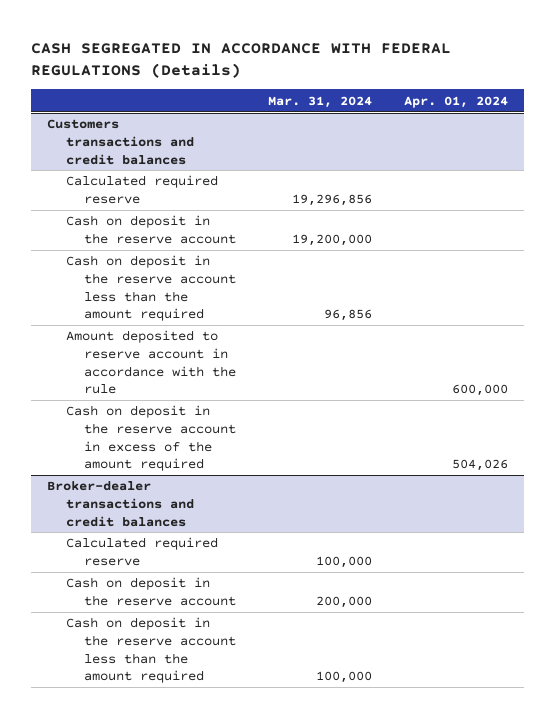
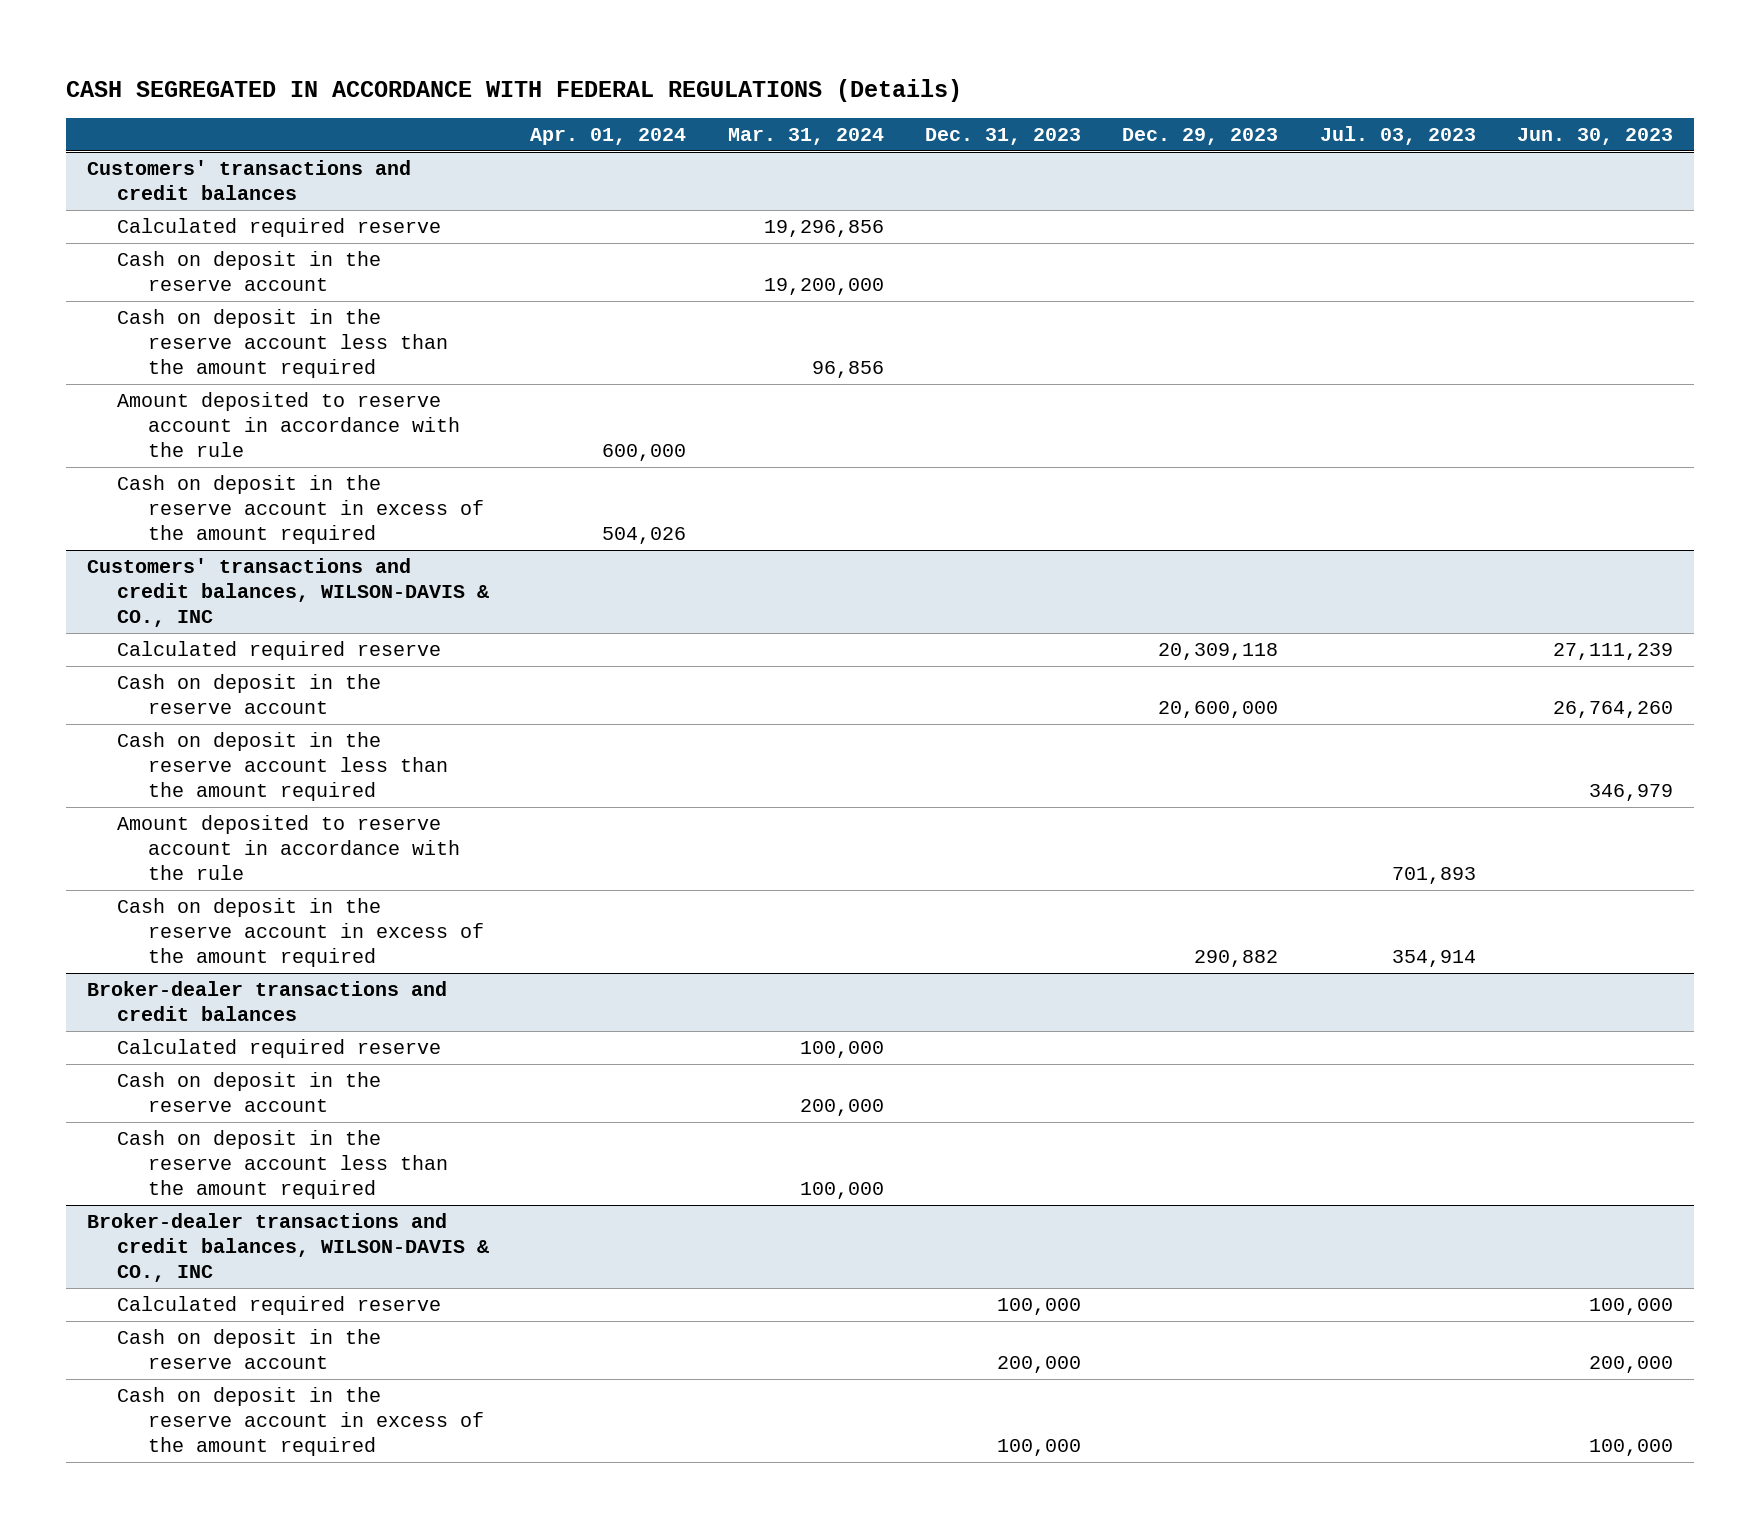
- | Mar. 31, 2024 | Apr. 01, 2024
+ | Apr. 01, 2024 | Mar. 31, 2024 | Dec. 31, 2023 | Dec. 29, 2023 | Jul. 03, 2023 | Jun. 30, 2023
- Customers transactions and credit balances
+ Customers' transactions and credit balances
+ Customers' transactions and credit balances, WILSON-DAVIS & CO., INC
+ Calculated required reserve | | | | 20,309,118 | | 27,111,239
+ Cash on deposit in the reserve account | | | | 20,600,000 | | 26,764,260
+ Cash on deposit in the reserve account less than the amount required | | | | | | 346,979
+ Amount deposited to reserve account in accordance with the rule | | | | | 701,893 |
+ Cash on deposit in the reserve account in excess of the amount required | | | | 290,882 | 354,914 |
+ Broker-dealer transactions and credit balances, WILSON-DAVIS & CO., INC
+ Calculated required reserve | | | 100,000 | | | 100,000
+ Cash on deposit in the reserve account | | | 200,000 | | | 200,000
+ Cash on deposit in the reserve account in excess of the amount required | | | 100,000 | | | 100,000

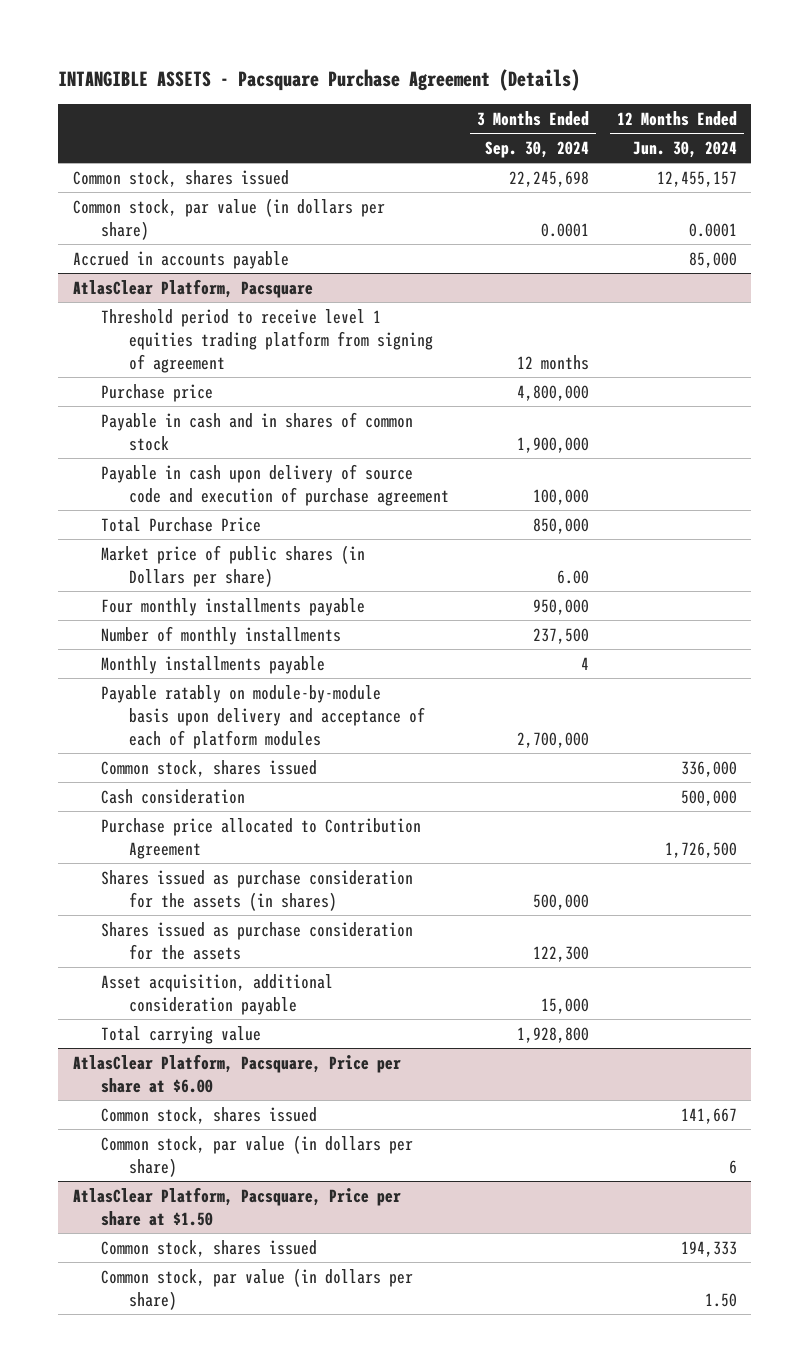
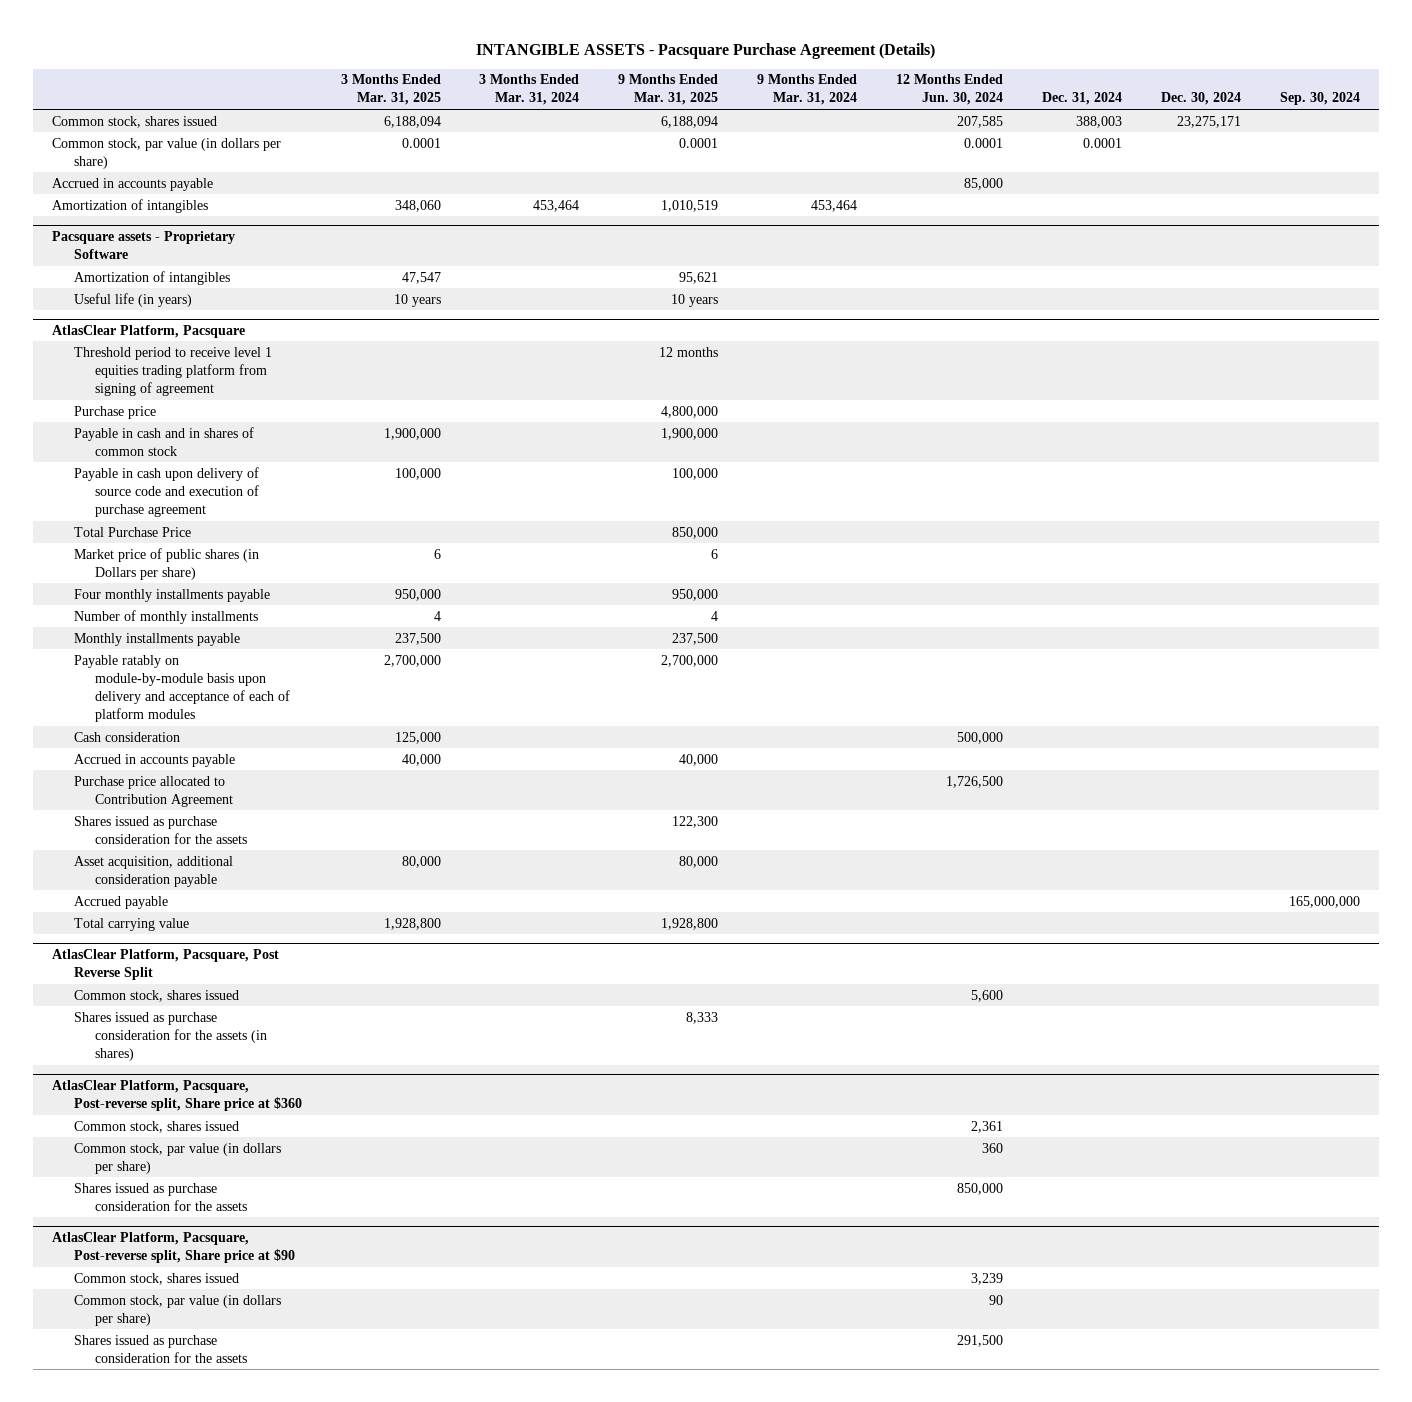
- | 3 Months Ended Sep. 30, 2024 | 12 Months Ended Jun. 30, 2024
+ | 3 Months Ended Mar. 31, 2025 | 3 Months Ended Mar. 31, 2024 | 9 Months Ended Mar. 31, 2025 | 9 Months Ended Mar. 31, 2024 | 12 Months Ended Jun. 30, 2024 | Dec. 31, 2024 | Dec. 30, 2024 | Sep. 30, 2024
- Common stock, shares issued | 22,245,698 | 12,455,157
+ Common stock, shares issued | 6,188,094 | | 6,188,094 | | 207,585 | 388,003 | 23,275,171 |
+ Amortization of intangibles | 348,060 | 453,464 | 1,010,519 | 453,464 | | | |
+ Pacsquare assets - Proprietary Software
+ Amortization of intangibles | 47,547 | | 95,621 | | | | |
+ Useful life (in years) | 10 years | | 10 years | | | | |
@ AtlasClear Platform, Pacsquare
- Common stock, shares issued | | 336,000
+ Accrued in accounts payable | 40,000 | | 40,000 | | | | |
- Shares issued as purchase consideration for the assets (in shares) | 500,000 |
+ Accrued payable | | | | | | | | 165,000,000
- AtlasClear Platform, Pacsquare, Price per share at $6.00
- Common stock, shares issued | | 141,667
- Common stock, par value (in dollars per share) | | 6
- AtlasClear Platform, Pacsquare, Price per share at $1.50
- Common stock, shares issued | | 194,333
- Common stock, par value (in dollars per share) | | 1.50
+ AtlasClear Platform, Pacsquare, Post Reverse Split
+ Common stock, shares issued | | | | | 5,600 | | |
+ Shares issued as purchase consideration for the assets (in shares) | | | 8,333 | | | | |
+ AtlasClear Platform, Pacsquare, Post-reverse split, Share price at $360
+ Common stock, shares issued | | | | | 2,361 | | |
+ Common stock, par value (in dollars per share) | | | | | 360 | | |
+ Shares issued as purchase consideration for the assets | | | | | 850,000 | | |
+ AtlasClear Platform, Pacsquare, Post-reverse split, Share price at $90
+ Common stock, shares issued | | | | | 3,239 | | |
+ Common stock, par value (in dollars per share) | | | | | 90 | | |
+ Shares issued as purchase consideration for the assets | | | | | 291,500 | | |

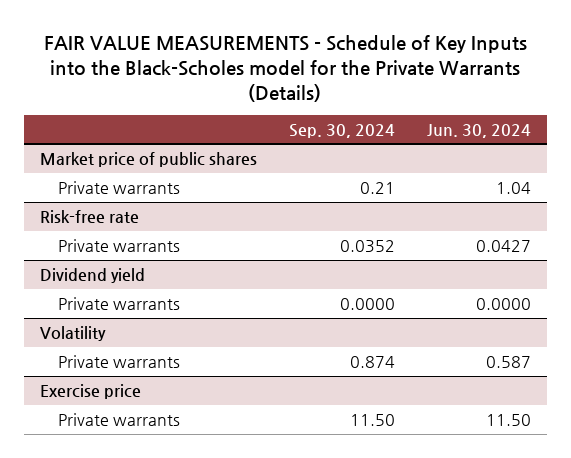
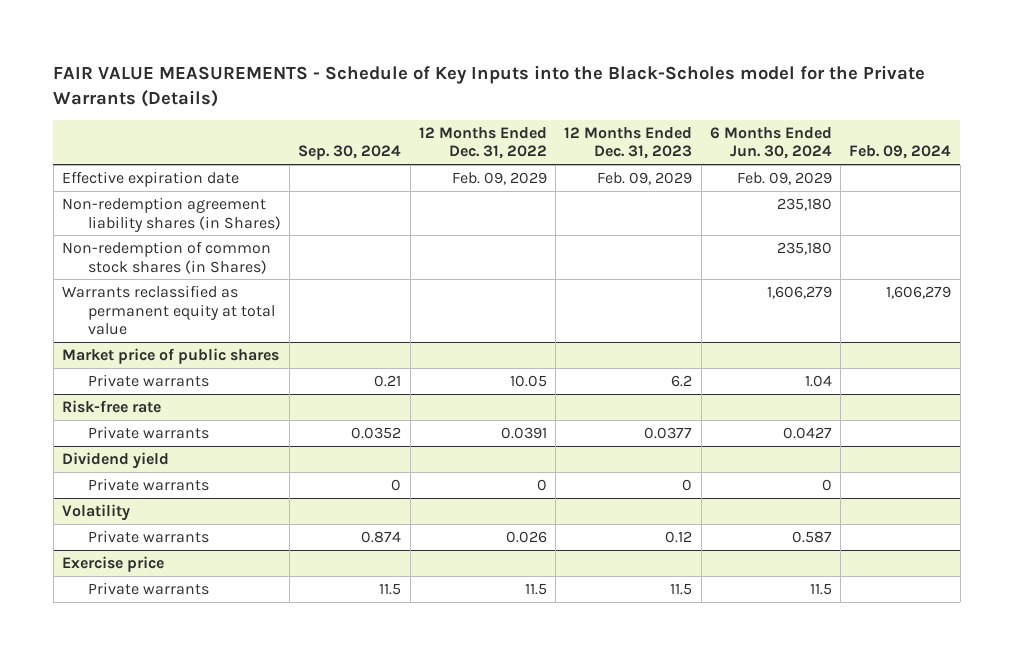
- | Sep. 30, 2024 | Jun. 30, 2024
+ | Sep. 30, 2024 | 12 Months Ended Dec. 31, 2022 | 12 Months Ended Dec. 31, 2023 | 6 Months Ended Jun. 30, 2024 | Feb. 09, 2024
+ Effective expiration date | | Feb. 09, 2029 | Feb. 09, 2029 | Feb. 09, 2029 |
+ Non-redemption agreement liability shares (in Shares) | | | | 235,180 |
+ Non-redemption of common stock shares (in Shares) | | | | 235,180 |
+ Warrants reclassified as permanent equity at total value | | | | 1,606,279 | 1,606,279
@ Dividend yield
- Private warrants | 0.0000 | 0.0000
+ Private warrants | 0 | 0 | 0 | 0 |
@ Exercise price
- Private warrants | 11.50 | 11.50
+ Private warrants | 11.5 | 11.5 | 11.5 | 11.5 |

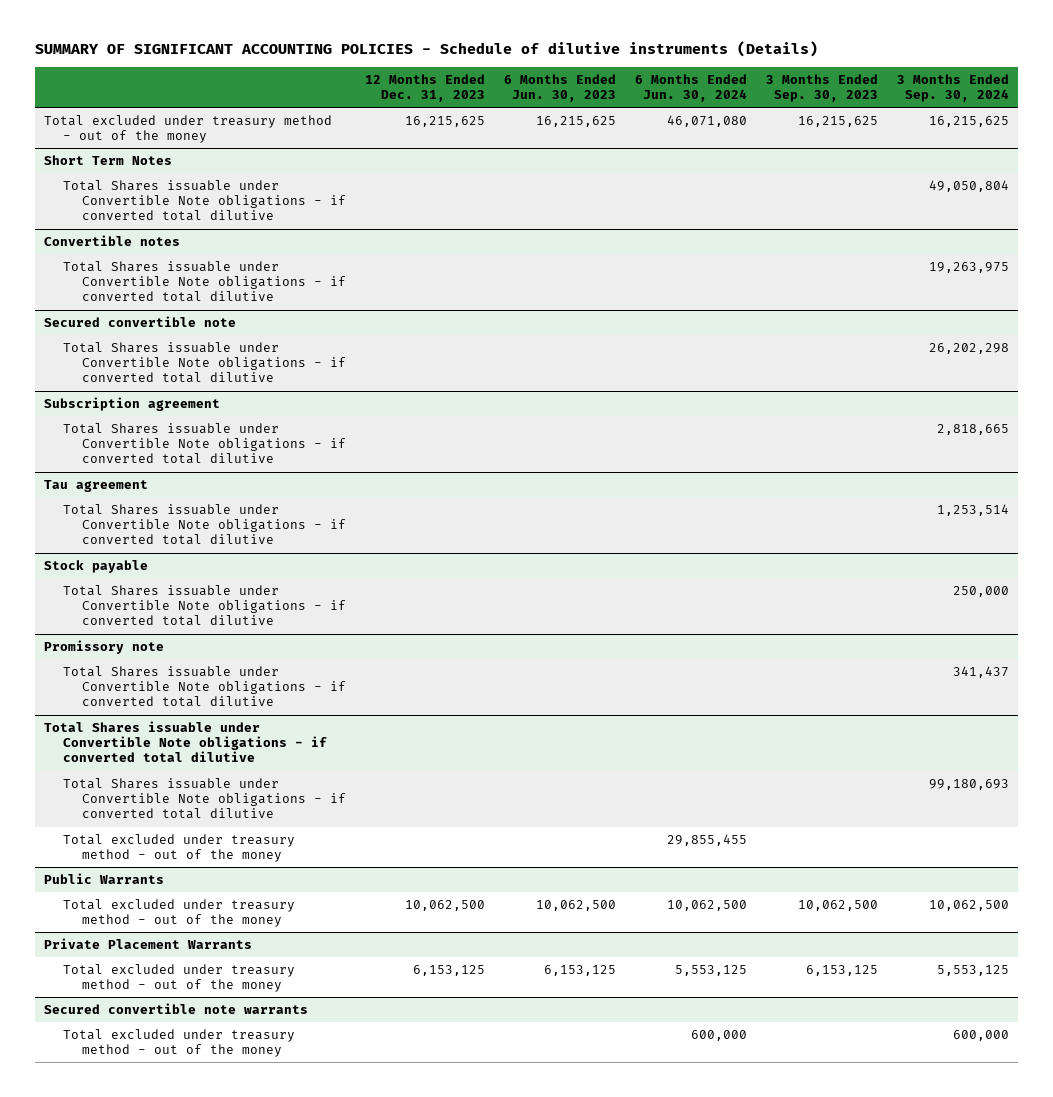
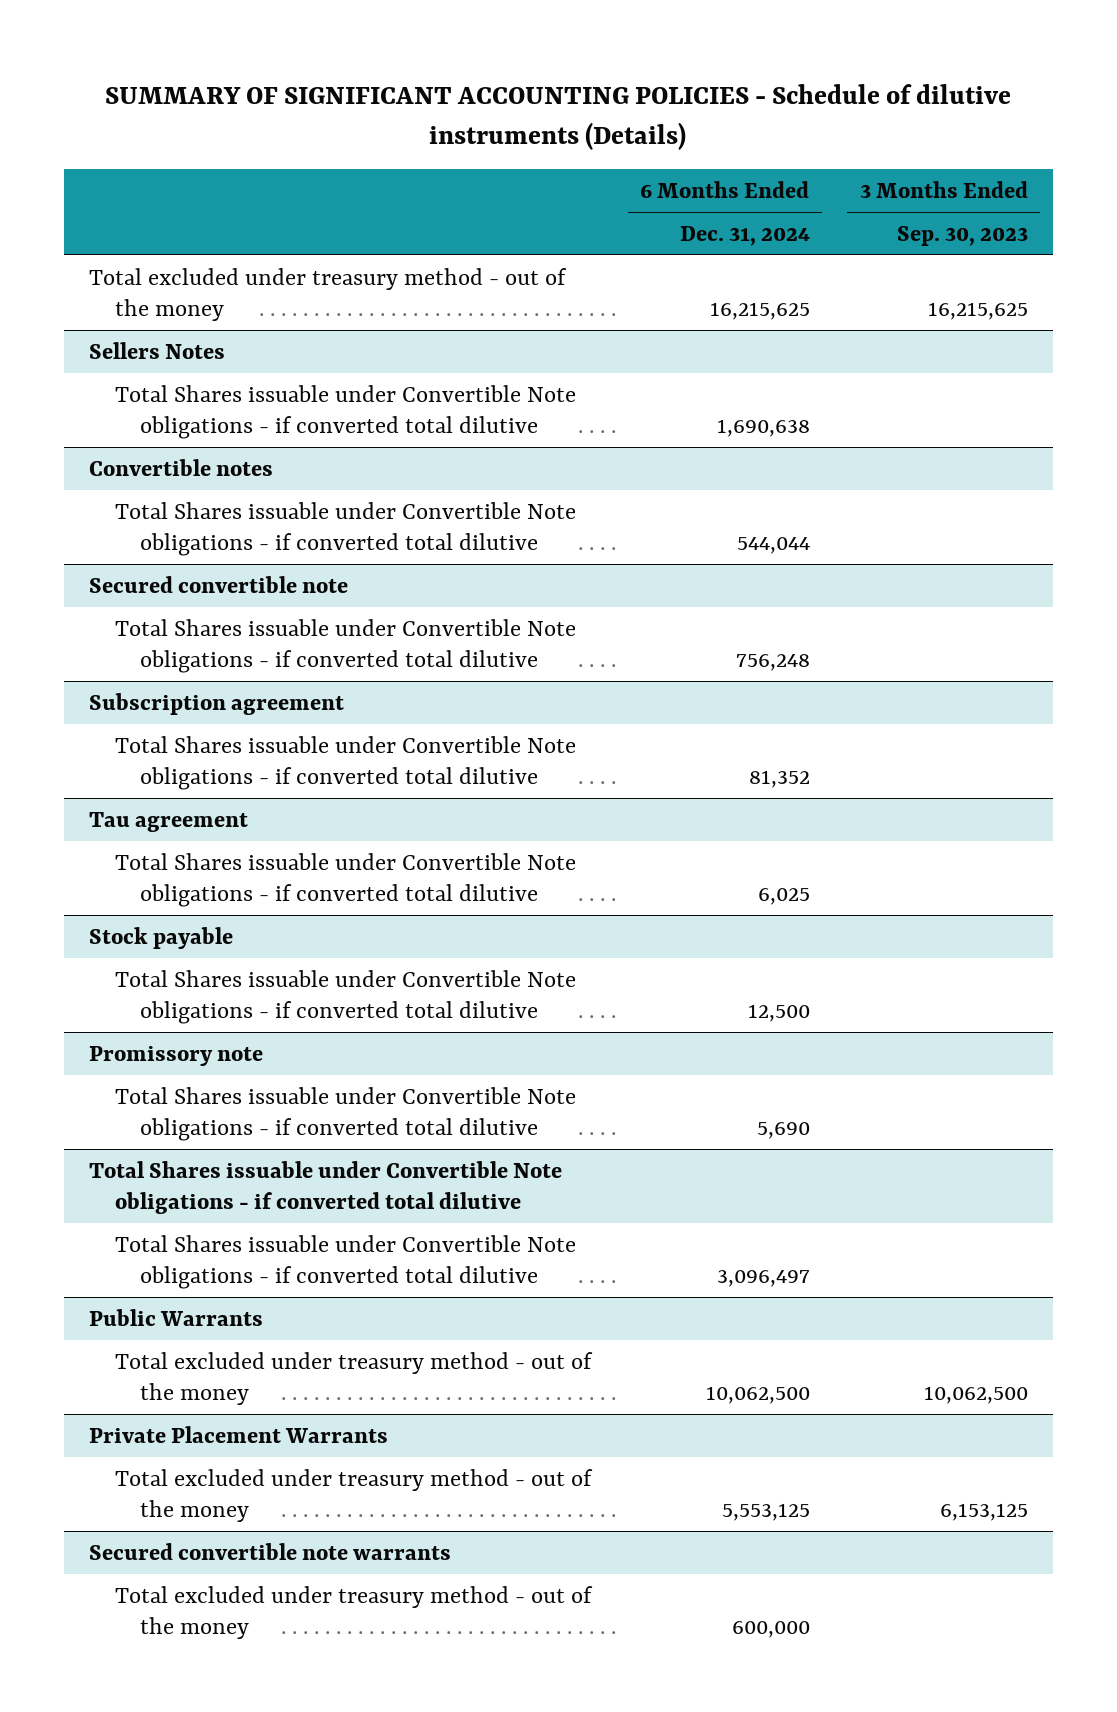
- | 12 Months Ended Dec. 31, 2023 | 6 Months Ended Jun. 30, 2023 | 6 Months Ended Jun. 30, 2024 | 3 Months Ended Sep. 30, 2023 | 3 Months Ended Sep. 30, 2024
+ | 6 Months Ended Dec. 31, 2024 | 3 Months Ended Sep. 30, 2023
- Short Term Notes
+ Sellers Notes
@ Total Shares issuable under Convertible Note obligations - if converted total dilutive
- Total excluded under treasury method - out of the money | | | 29,855,455 | |

